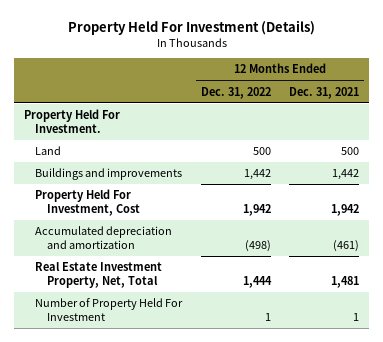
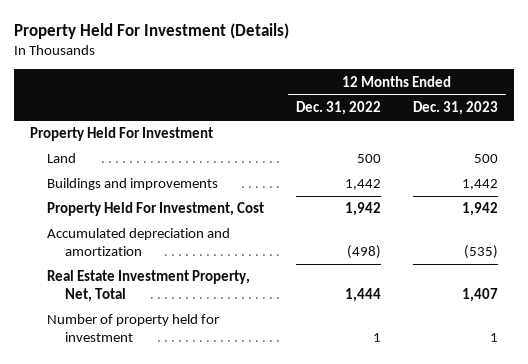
- | 12 Months Ended Dec. 31, 2022 | 12 Months Ended Dec. 31, 2021
+ | 12 Months Ended Dec. 31, 2022 | 12 Months Ended Dec. 31, 2023
- Property Held For Investment.
+ Property Held For Investment
- Number of Property Held For Investment | 1 | 1
+ Number of property held for investment | 1 | 1

